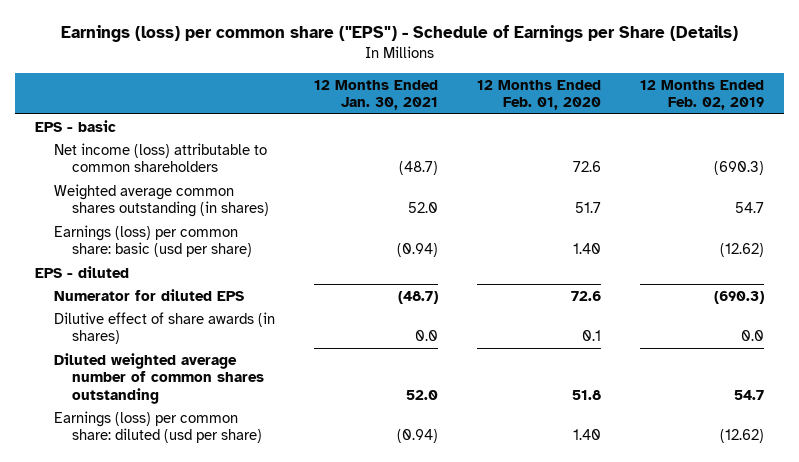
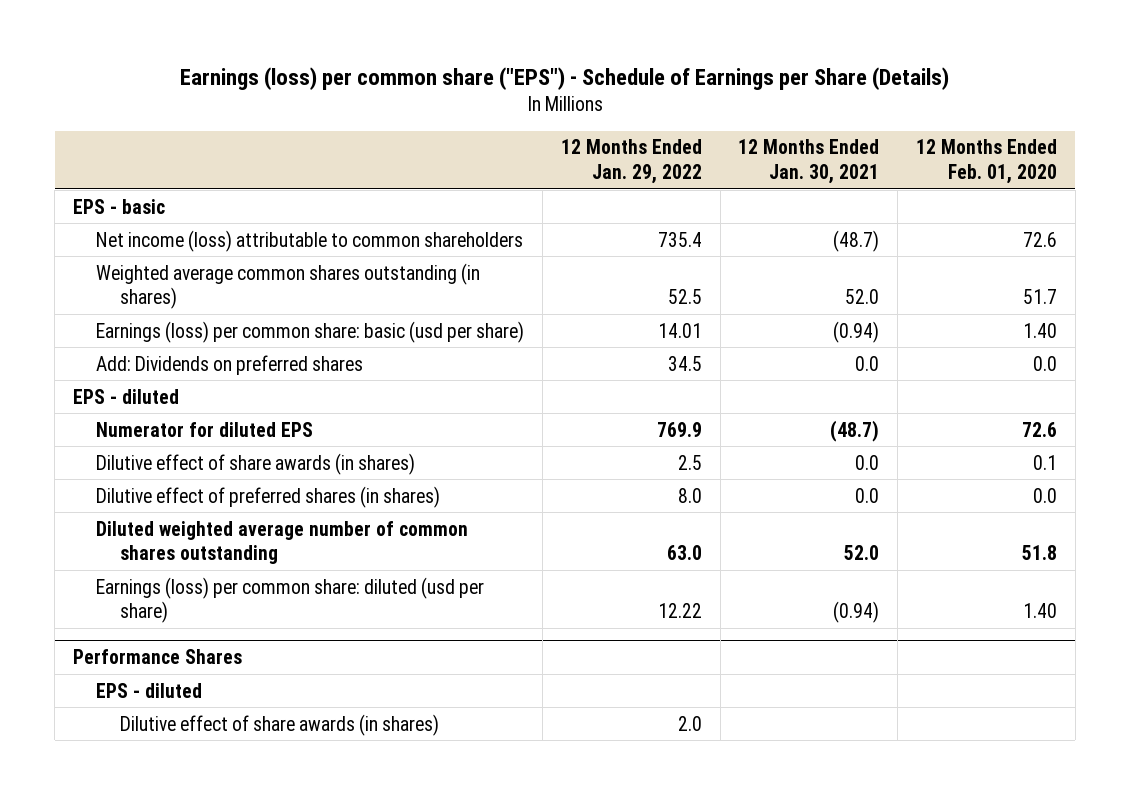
- | 12 Months Ended Jan. 30, 2021 | 12 Months Ended Feb. 01, 2020 | 12 Months Ended Feb. 02, 2019
+ | 12 Months Ended Jan. 29, 2022 | 12 Months Ended Jan. 30, 2021 | 12 Months Ended Feb. 01, 2020
+ Add: Dividends on preferred shares | 34.5 | 0.0 | 0.0
+ Dilutive effect of preferred shares (in shares) | 8.0 | 0.0 | 0.0
+ Performance Shares
+ EPS - diluted
+ Dilutive effect of share awards (in shares) | 2.0 | |

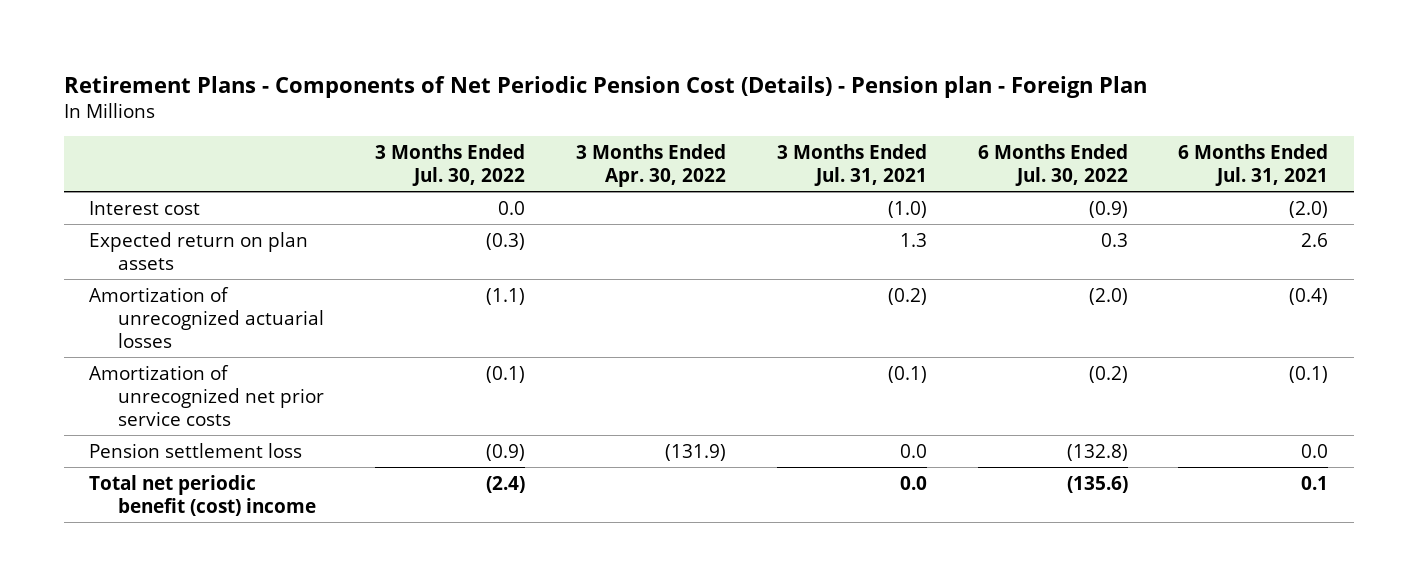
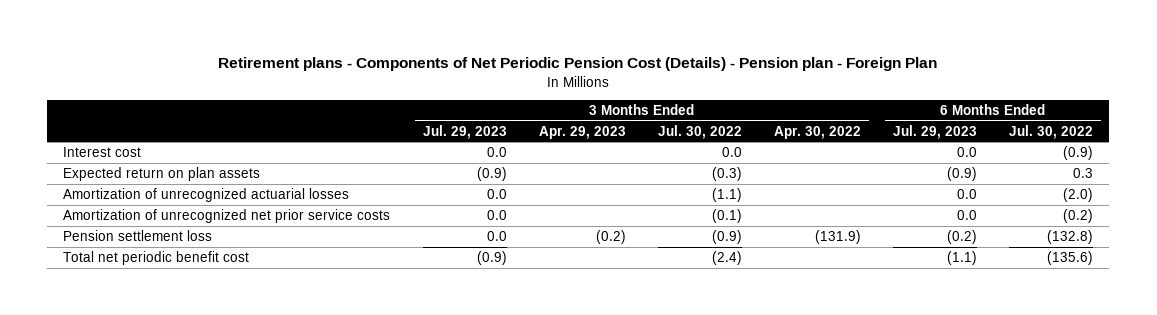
- Retirement Plans - Components of Net Periodic Pension Cost (Details) - Pension plan - Foreign Plan
+ Retirement plans - Components of Net Periodic Pension Cost (Details) - Pension plan - Foreign Plan
- | 3 Months Ended Jul. 30, 2022 | 3 Months Ended Apr. 30, 2022 | 3 Months Ended Jul. 31, 2021 | 6 Months Ended Jul. 30, 2022 | 6 Months Ended Jul. 31, 2021
+ | 3 Months Ended Jul. 29, 2023 | 3 Months Ended Apr. 29, 2023 | 3 Months Ended Jul. 30, 2022 | 3 Months Ended Apr. 30, 2022 | 6 Months Ended Jul. 29, 2023 | 6 Months Ended Jul. 30, 2022
- Total net periodic benefit (cost) income | (2.4) | | 0.0 | (135.6) | 0.1
+ Total net periodic benefit cost | (0.9) | | (2.4) | | (1.1) | (135.6)

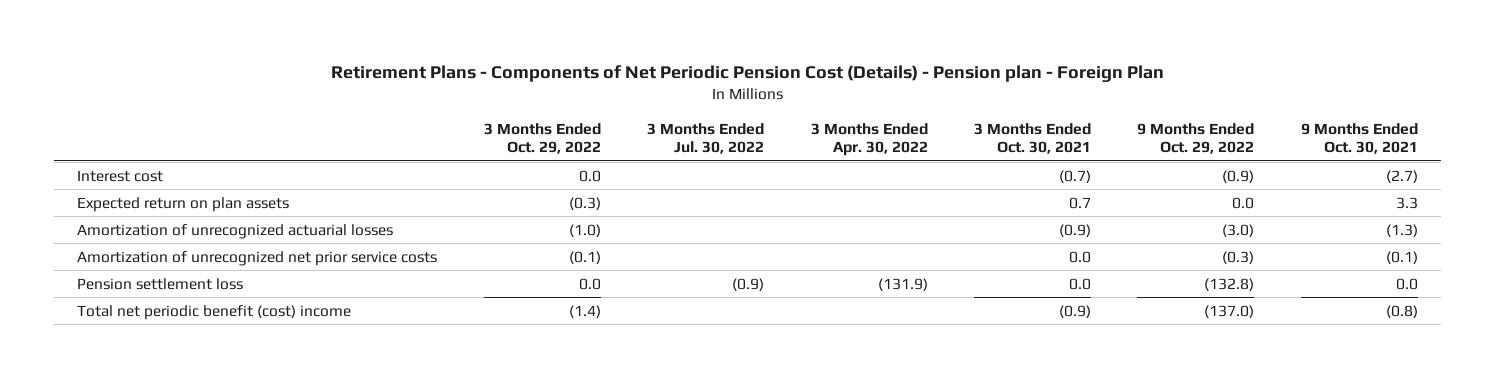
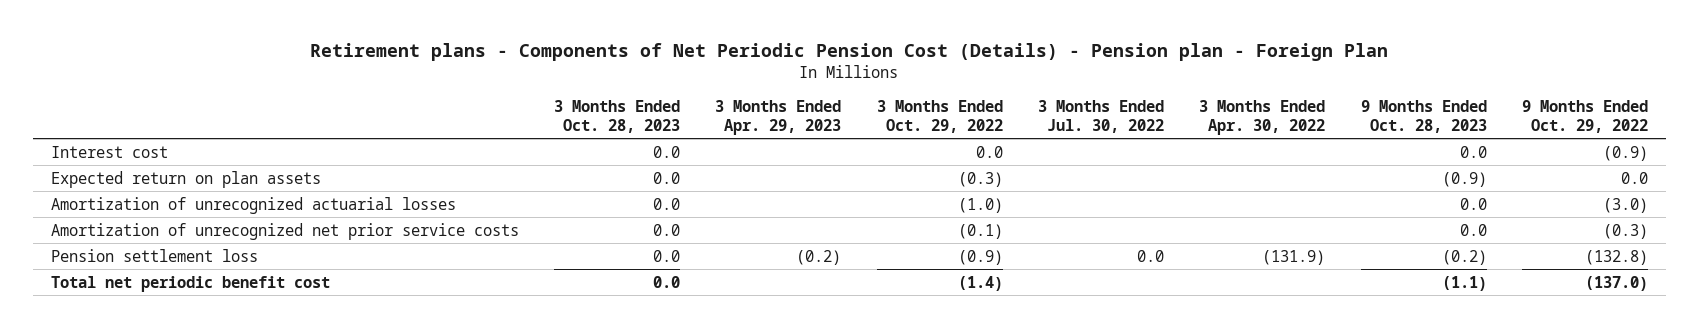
- Retirement Plans - Components of Net Periodic Pension Cost (Details) - Pension plan - Foreign Plan
+ Retirement plans - Components of Net Periodic Pension Cost (Details) - Pension plan - Foreign Plan
- | 3 Months Ended Oct. 29, 2022 | 3 Months Ended Jul. 30, 2022 | 3 Months Ended Apr. 30, 2022 | 3 Months Ended Oct. 30, 2021 | 9 Months Ended Oct. 29, 2022 | 9 Months Ended Oct. 30, 2021
+ | 3 Months Ended Oct. 28, 2023 | 3 Months Ended Apr. 29, 2023 | 3 Months Ended Oct. 29, 2022 | 3 Months Ended Jul. 30, 2022 | 3 Months Ended Apr. 30, 2022 | 9 Months Ended Oct. 28, 2023 | 9 Months Ended Oct. 29, 2022
- Pension settlement loss | 0.0 | (0.9) | (131.9) | 0.0 | (132.8) | 0.0
- Total net periodic benefit (cost) income | (1.4) | | | (0.9) | (137.0) | (0.8)
+ Pension settlement loss | 0.0 | (0.2) | (0.9) | 0.0 | (131.9) | (0.2) | (132.8)
+ Total net periodic benefit cost | 0.0 | | (1.4) | | | (1.1) | (137.0)

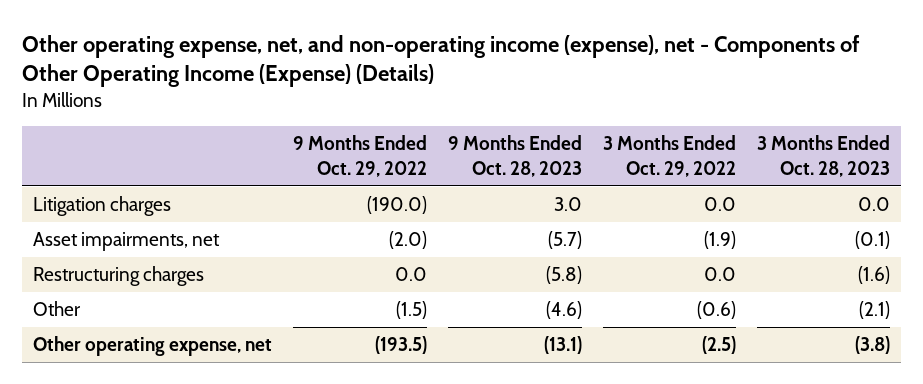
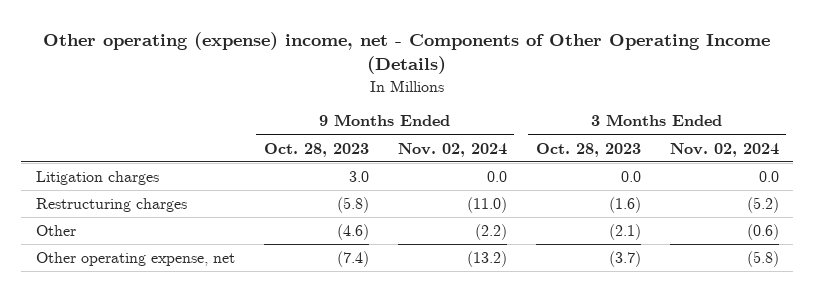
- Other operating expense, net, and non-operating income (expense), net - Components of Other Operating Income (Expense) (Details)
+ Other operating (expense) income, net - Components of Other Operating Income (Details)
- | 9 Months Ended Oct. 29, 2022 | 9 Months Ended Oct. 28, 2023 | 3 Months Ended Oct. 29, 2022 | 3 Months Ended Oct. 28, 2023
+ | 9 Months Ended Oct. 28, 2023 | 9 Months Ended Nov. 02, 2024 | 3 Months Ended Oct. 28, 2023 | 3 Months Ended Nov. 02, 2024
- Asset impairments, net | (2.0) | (5.7) | (1.9) | (0.1)
- Other operating expense, net | (193.5) | (13.1) | (2.5) | (3.8)
+ Other operating expense, net | (7.4) | (13.2) | (3.7) | (5.8)

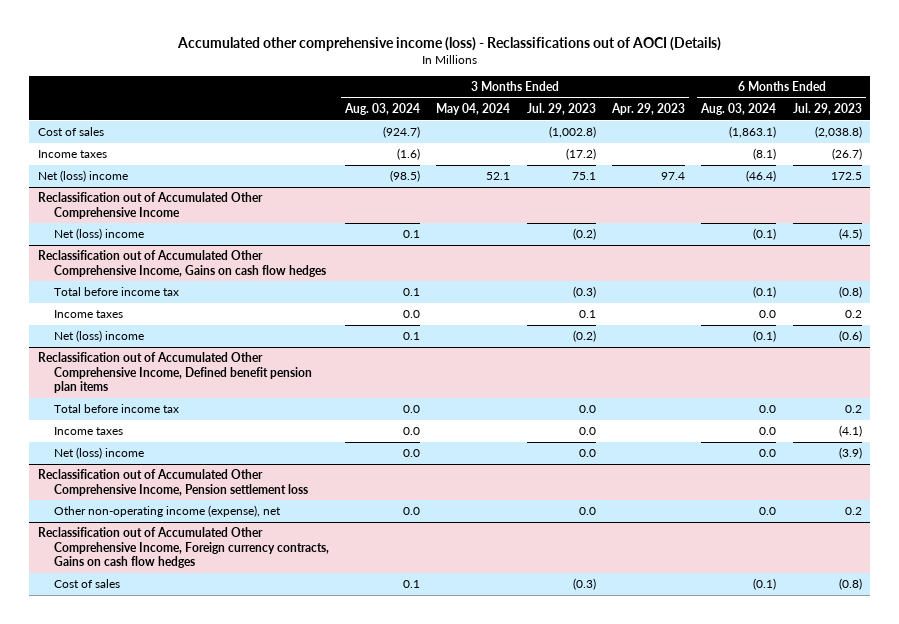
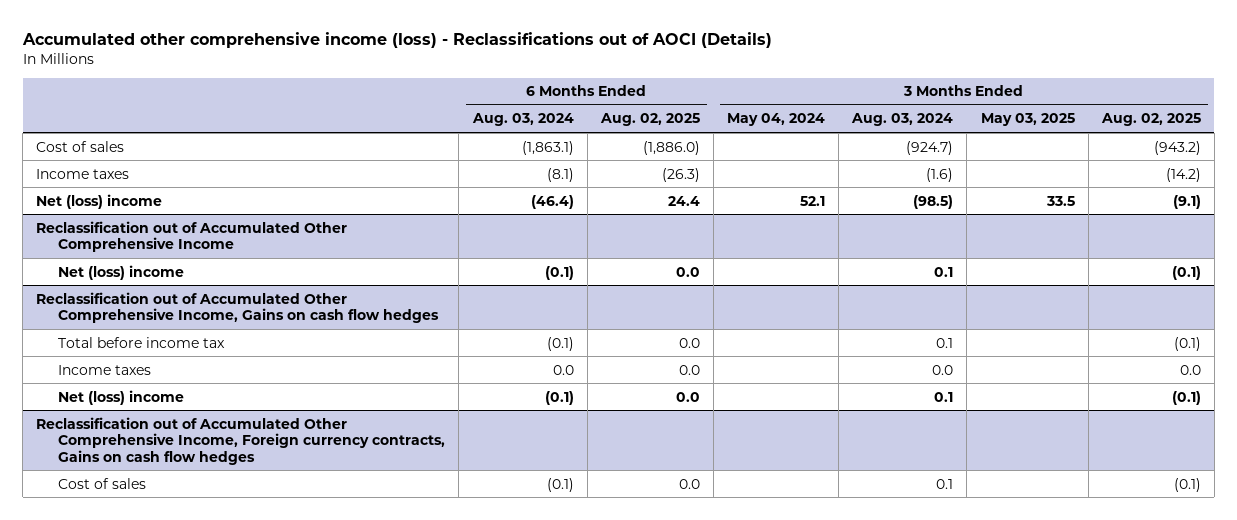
- | 3 Months Ended Aug. 03, 2024 | 3 Months Ended May 04, 2024 | 3 Months Ended Jul. 29, 2023 | 3 Months Ended Apr. 29, 2023 | 6 Months Ended Aug. 03, 2024 | 6 Months Ended Jul. 29, 2023
+ | 6 Months Ended Aug. 03, 2024 | 6 Months Ended Aug. 02, 2025 | 3 Months Ended May 04, 2024 | 3 Months Ended Aug. 03, 2024 | 3 Months Ended May 03, 2025 | 3 Months Ended Aug. 02, 2025
- Reclassification out of Accumulated Other Comprehensive Income, Defined benefit pension plan items
- Total before income tax | 0.0 | | 0.0 | | 0.0 | 0.2
- Income taxes | 0.0 | | 0.0 | | 0.0 | (4.1)
- Net (loss) income | 0.0 | | 0.0 | | 0.0 | (3.9)
- Reclassification out of Accumulated Other Comprehensive Income, Pension settlement loss
- Other non-operating income (expense), net | 0.0 | | 0.0 | | 0.0 | 0.2

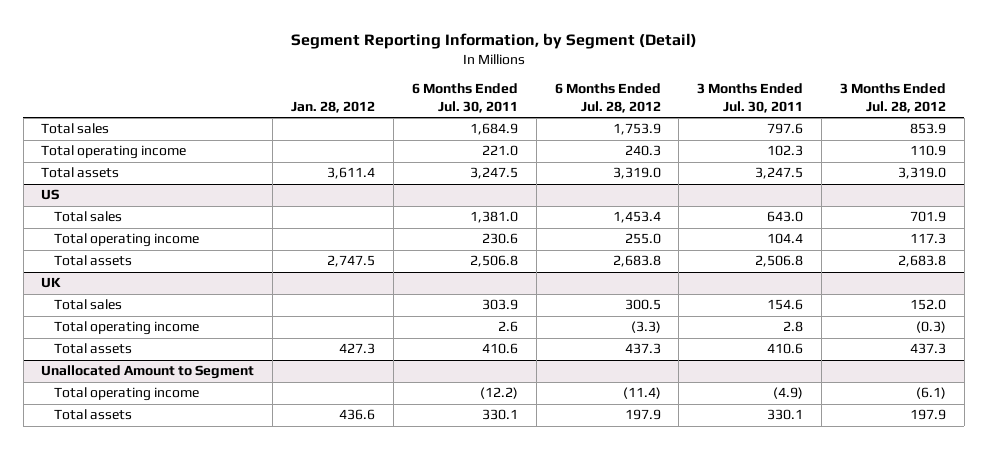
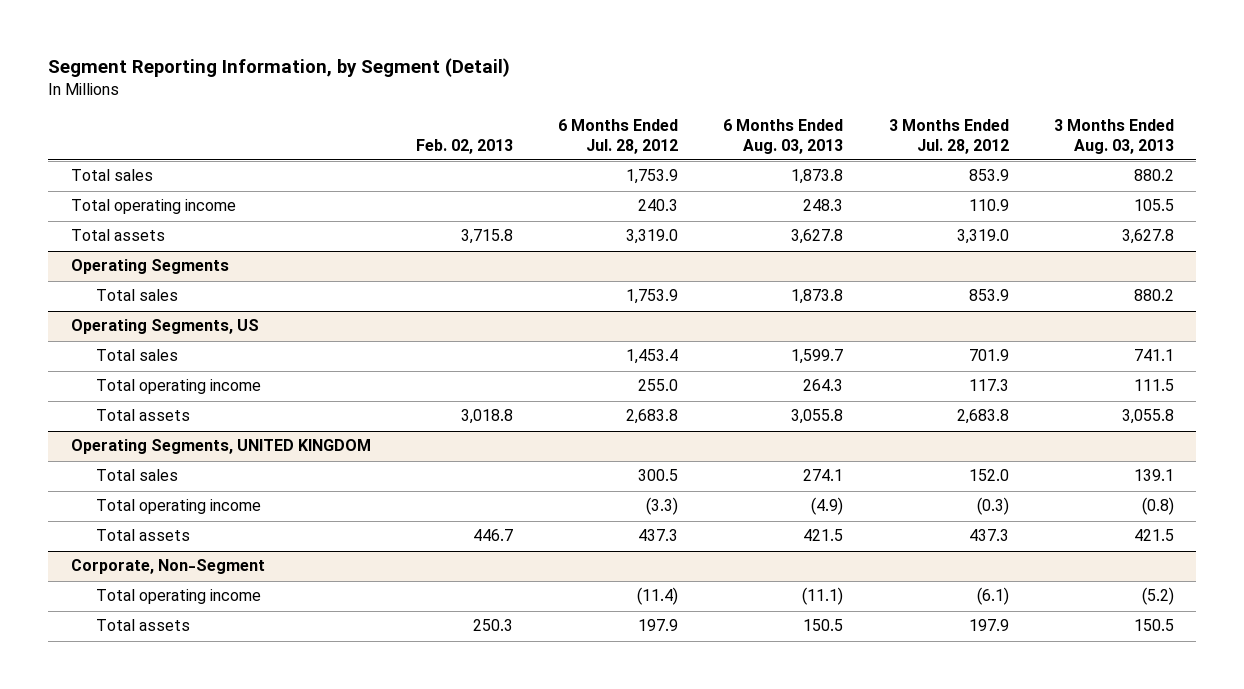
- | Jan. 28, 2012 | 6 Months Ended Jul. 30, 2011 | 6 Months Ended Jul. 28, 2012 | 3 Months Ended Jul. 30, 2011 | 3 Months Ended Jul. 28, 2012
+ | Feb. 02, 2013 | 6 Months Ended Jul. 28, 2012 | 6 Months Ended Aug. 03, 2013 | 3 Months Ended Jul. 28, 2012 | 3 Months Ended Aug. 03, 2013
- US
+ Operating Segments
+ Total sales | | 1,753.9 | 1,873.8 | 853.9 | 880.2
+ Operating Segments, US
- UK
+ Operating Segments, UNITED KINGDOM
- Unallocated Amount to Segment
+ Corporate, Non-Segment

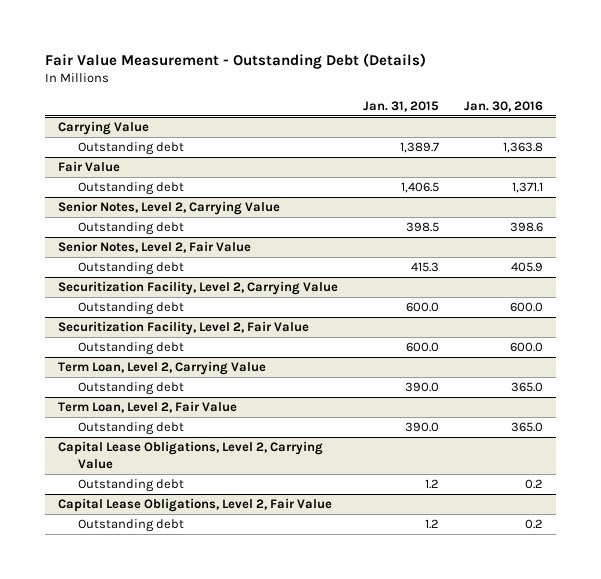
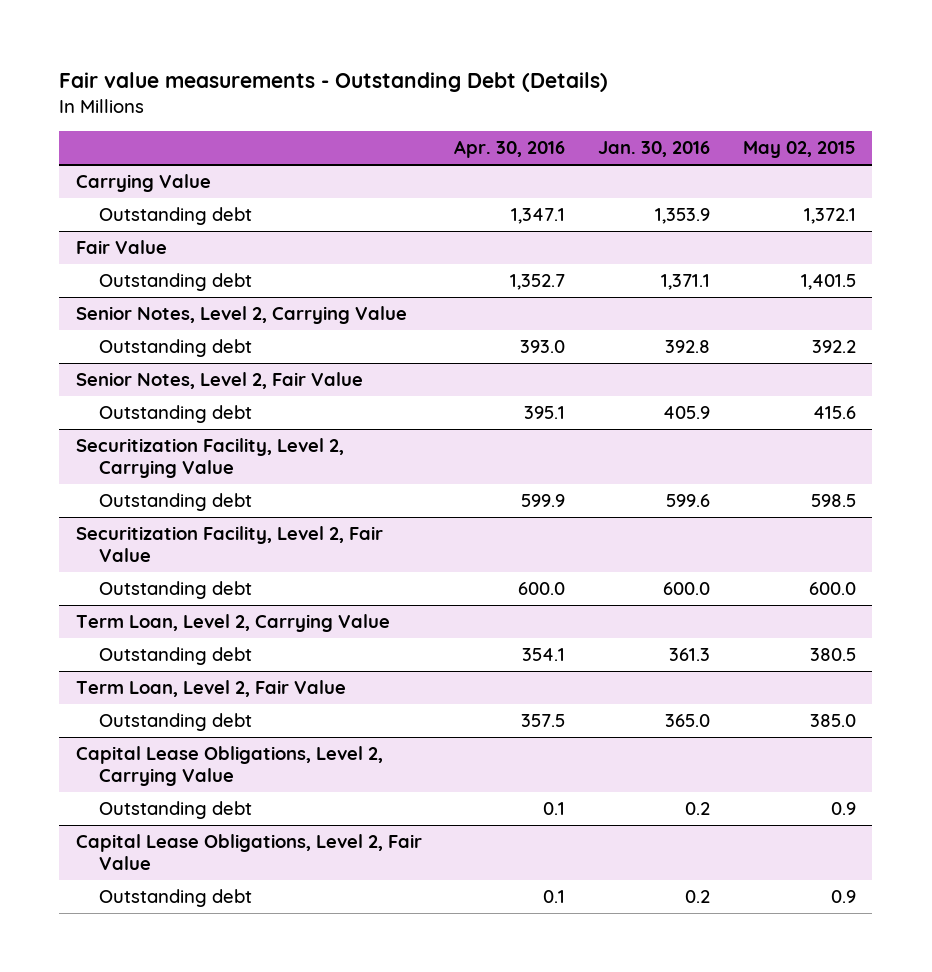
- Fair Value Measurement - Outstanding Debt (Details)
+ Fair value measurements - Outstanding Debt (Details)
- | Jan. 31, 2015 | Jan. 30, 2016
+ | Apr. 30, 2016 | Jan. 30, 2016 | May 02, 2015
@ Carrying Value
- Outstanding debt | 1,389.7 | 1,363.8
+ Outstanding debt | 1,347.1 | 1,353.9 | 1,372.1
@ Senior Notes, Level 2, Carrying Value
- Outstanding debt | 398.5 | 398.6
+ Outstanding debt | 393.0 | 392.8 | 392.2
@ Securitization Facility, Level 2, Carrying Value
- Outstanding debt | 600.0 | 600.0
+ Outstanding debt | 599.9 | 599.6 | 598.5
@ Term Loan, Level 2, Carrying Value
- Outstanding debt | 390.0 | 365.0
+ Outstanding debt | 354.1 | 361.3 | 380.5

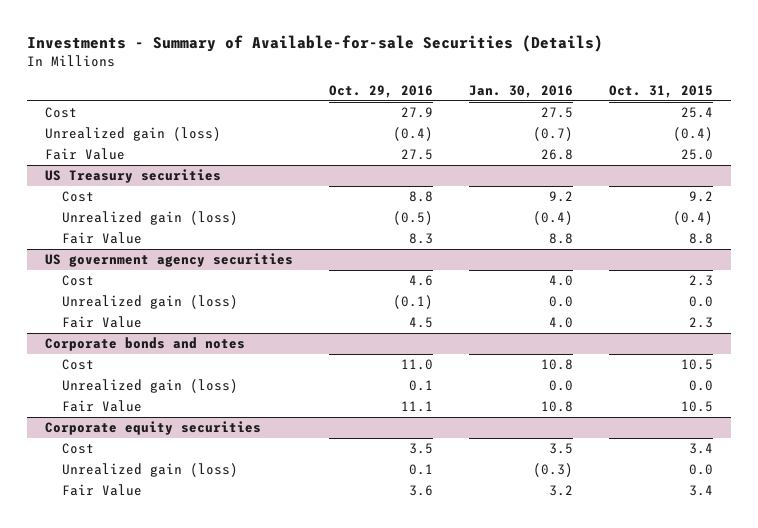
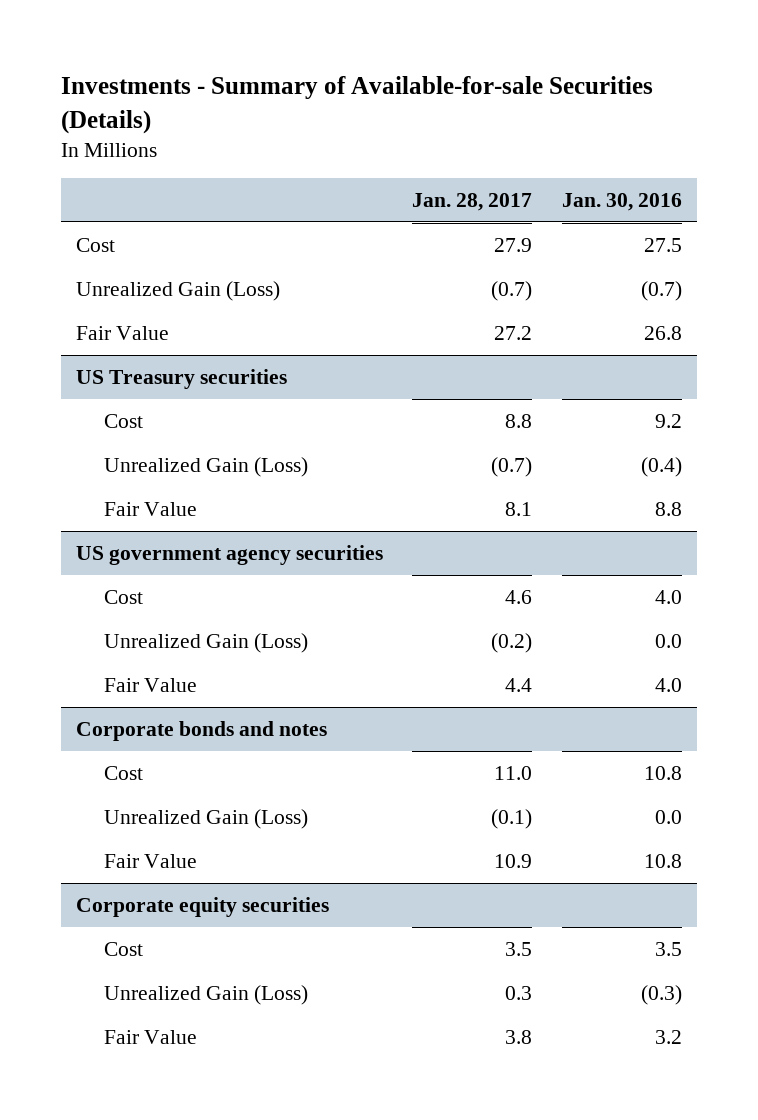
- | Oct. 29, 2016 | Jan. 30, 2016 | Oct. 31, 2015
+ | Jan. 28, 2017 | Jan. 30, 2016
- Unrealized gain (loss) | (0.4) | (0.7) | (0.4)
+ Unrealized Gain (Loss) | (0.7) | (0.7)
@ US Treasury securities
- Unrealized gain (loss) | (0.5) | (0.4) | (0.4)
+ Unrealized Gain (Loss) | (0.7) | (0.4)
@ US government agency securities
- Unrealized gain (loss) | (0.1) | 0.0 | 0.0
+ Unrealized Gain (Loss) | (0.2) | 0.0
@ Corporate bonds and notes
- Unrealized gain (loss) | 0.1 | 0.0 | 0.0
+ Unrealized Gain (Loss) | (0.1) | 0.0
@ Corporate equity securities
- Unrealized gain (loss) | 0.1 | (0.3) | 0.0
+ Unrealized Gain (Loss) | 0.3 | (0.3)

